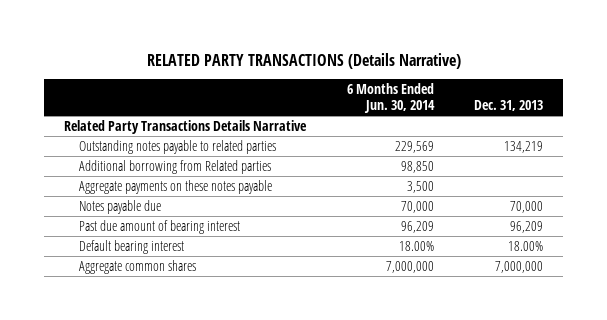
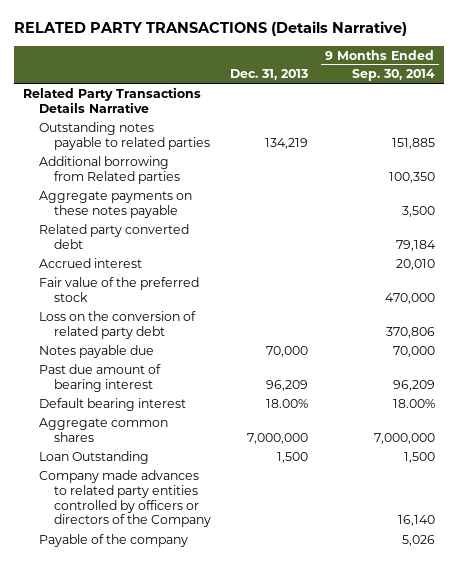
- | 6 Months Ended Jun. 30, 2014 | Dec. 31, 2013
+ | Dec. 31, 2013 | 9 Months Ended Sep. 30, 2014
+ Related party converted debt | | 79,184
+ Accrued interest | | 20,010
+ Fair value of the preferred stock | | 470,000
+ Loss on the conversion of related party debt | | 370,806
+ Loan Outstanding | 1,500 | 1,500
+ Company made advances to related party entities controlled by officers or directors of the Company | | 16,140
+ Payable of the company | | 5,026

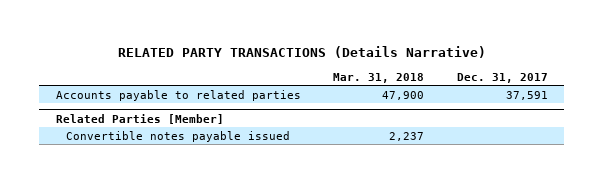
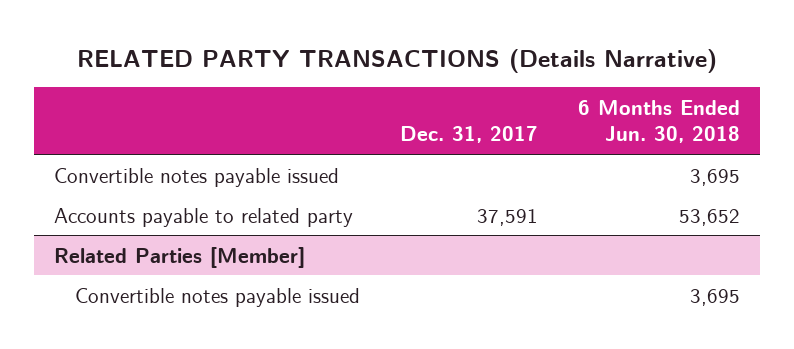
- | Mar. 31, 2018 | Dec. 31, 2017
+ | Dec. 31, 2017 | 6 Months Ended Jun. 30, 2018
- Accounts payable to related parties | 47,900 | 37,591
+ Convertible notes payable issued | | 3,695
+ Accounts payable to related party | 37,591 | 53,652

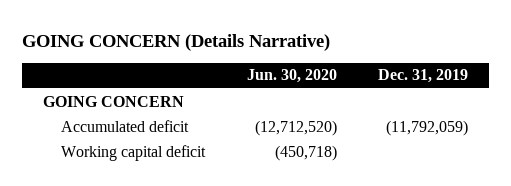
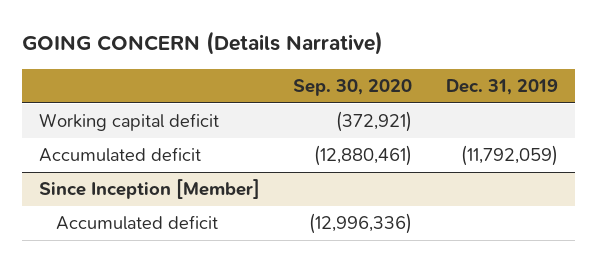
- | Jun. 30, 2020 | Dec. 31, 2019
+ | Sep. 30, 2020 | Dec. 31, 2019
- GOING CONCERN
moved down: Accumulated deficit | (12,880,461) | (11,792,059)
+ Since Inception [Member]
+ Accumulated deficit | (12,996,336) |

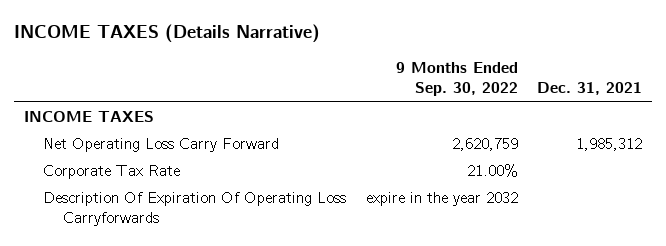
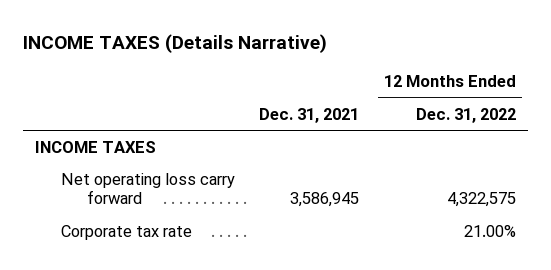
- | 9 Months Ended Sep. 30, 2022 | Dec. 31, 2021
+ | Dec. 31, 2021 | 12 Months Ended Dec. 31, 2022
- Net Operating Loss Carry Forward | 2,620,759 | 1,985,312
- Corporate Tax Rate | 21.00% |
- Description Of Expiration Of Operating Loss Carryforwards | expire in the year 2032 |
+ Net operating loss carry forward | 3,586,945 | 4,322,575
+ Corporate tax rate | | 21.00%

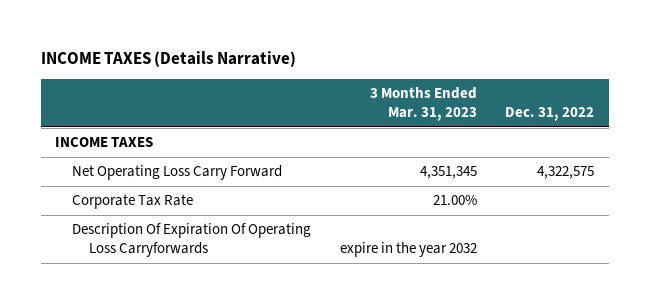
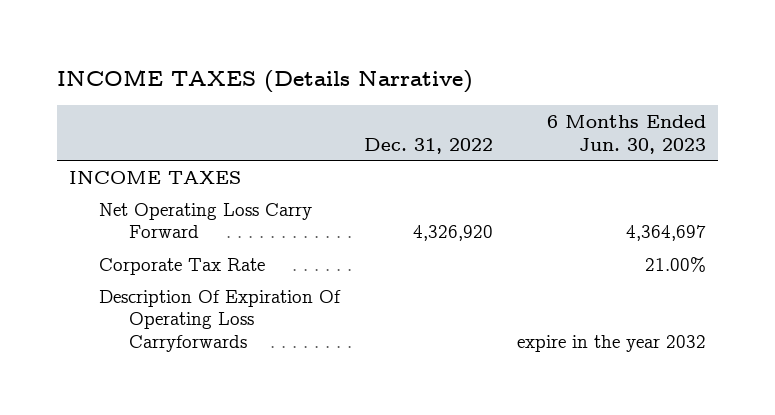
- | 3 Months Ended Mar. 31, 2023 | Dec. 31, 2022
+ | Dec. 31, 2022 | 6 Months Ended Jun. 30, 2023
- Net Operating Loss Carry Forward | 4,351,345 | 4,322,575
+ Net Operating Loss Carry Forward | 4,326,920 | 4,364,697

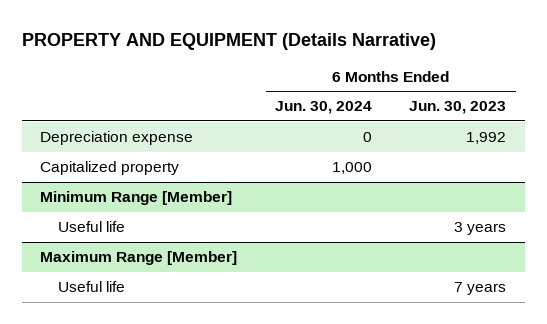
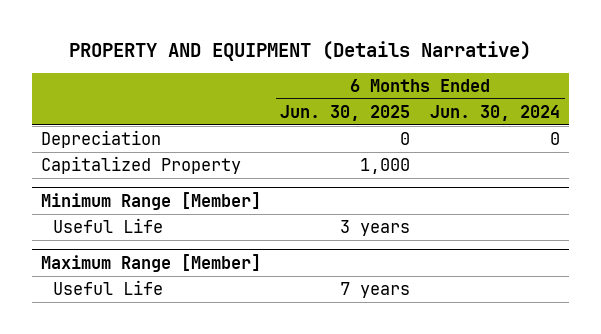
- | 6 Months Ended Jun. 30, 2024 | 6 Months Ended Jun. 30, 2023
+ | 6 Months Ended Jun. 30, 2025 | 6 Months Ended Jun. 30, 2024
- Depreciation expense | 0 | 1,992
- Capitalized property | 1,000 |
+ Depreciation | 0 | 0
+ Capitalized Property | 1,000 |
@ Minimum Range [Member]
- Useful life | | 3 years
+ Useful Life | 3 years |
@ Maximum Range [Member]
- Useful life | | 7 years
+ Useful Life | 7 years |

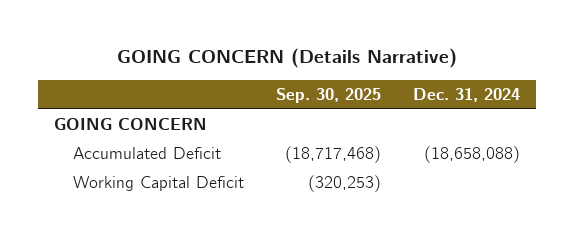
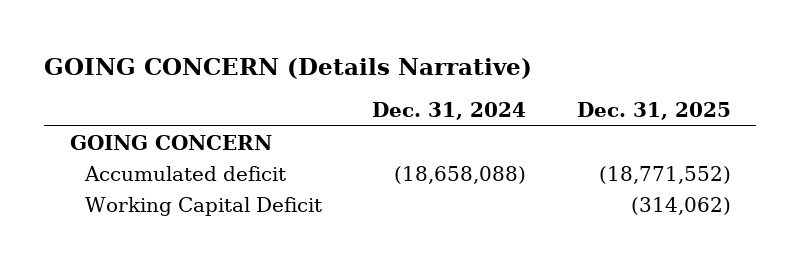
- | Sep. 30, 2025 | Dec. 31, 2024
+ | Dec. 31, 2024 | Dec. 31, 2025
- Accumulated Deficit | (18,717,468) | (18,658,088)
+ Accumulated deficit | (18,658,088) | (18,771,552)

